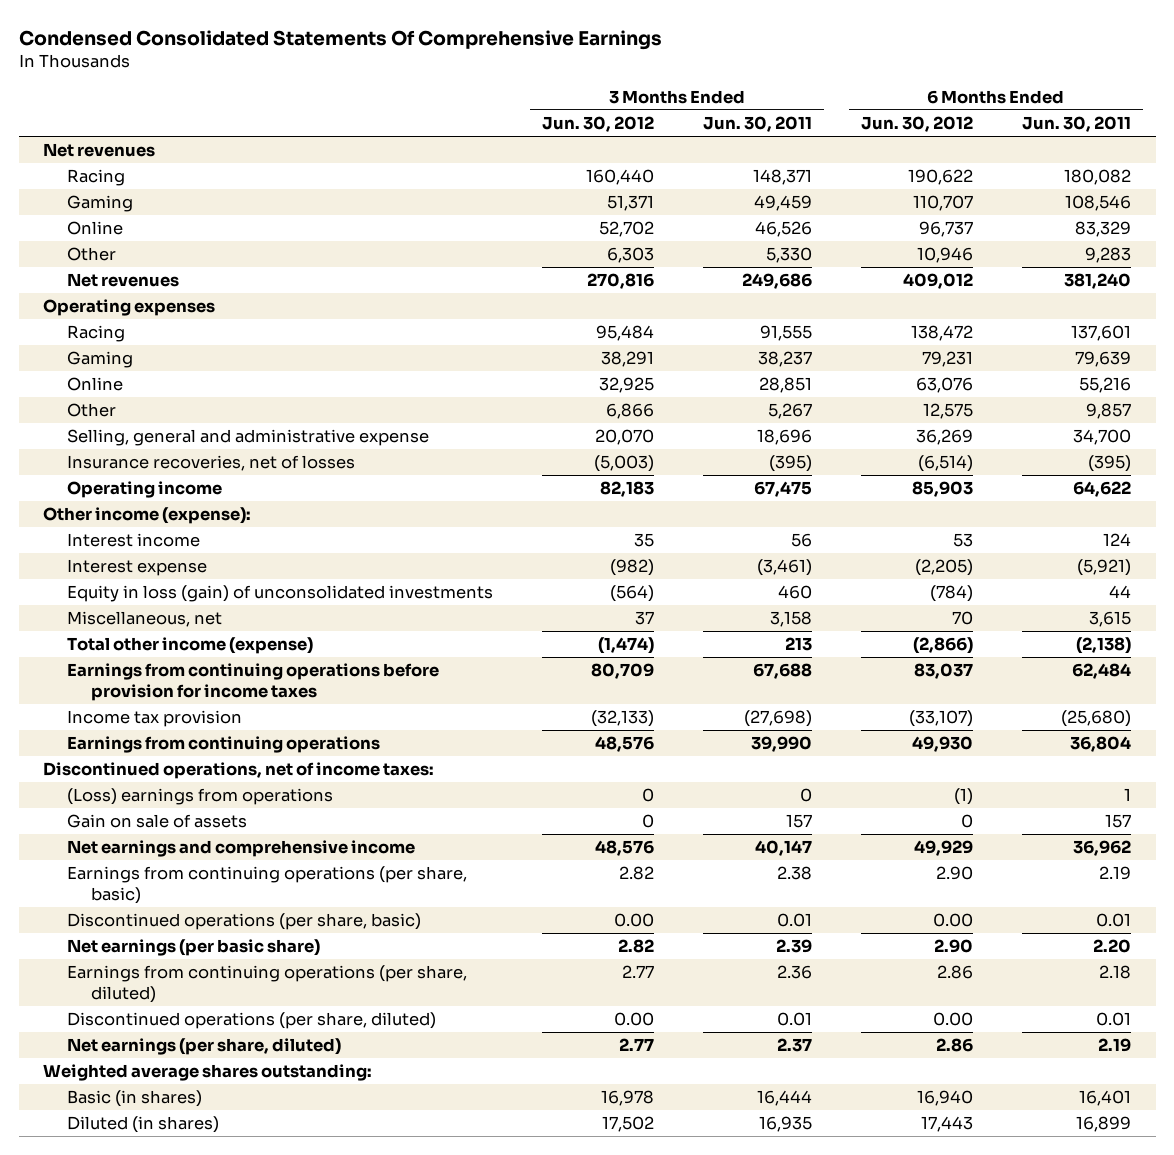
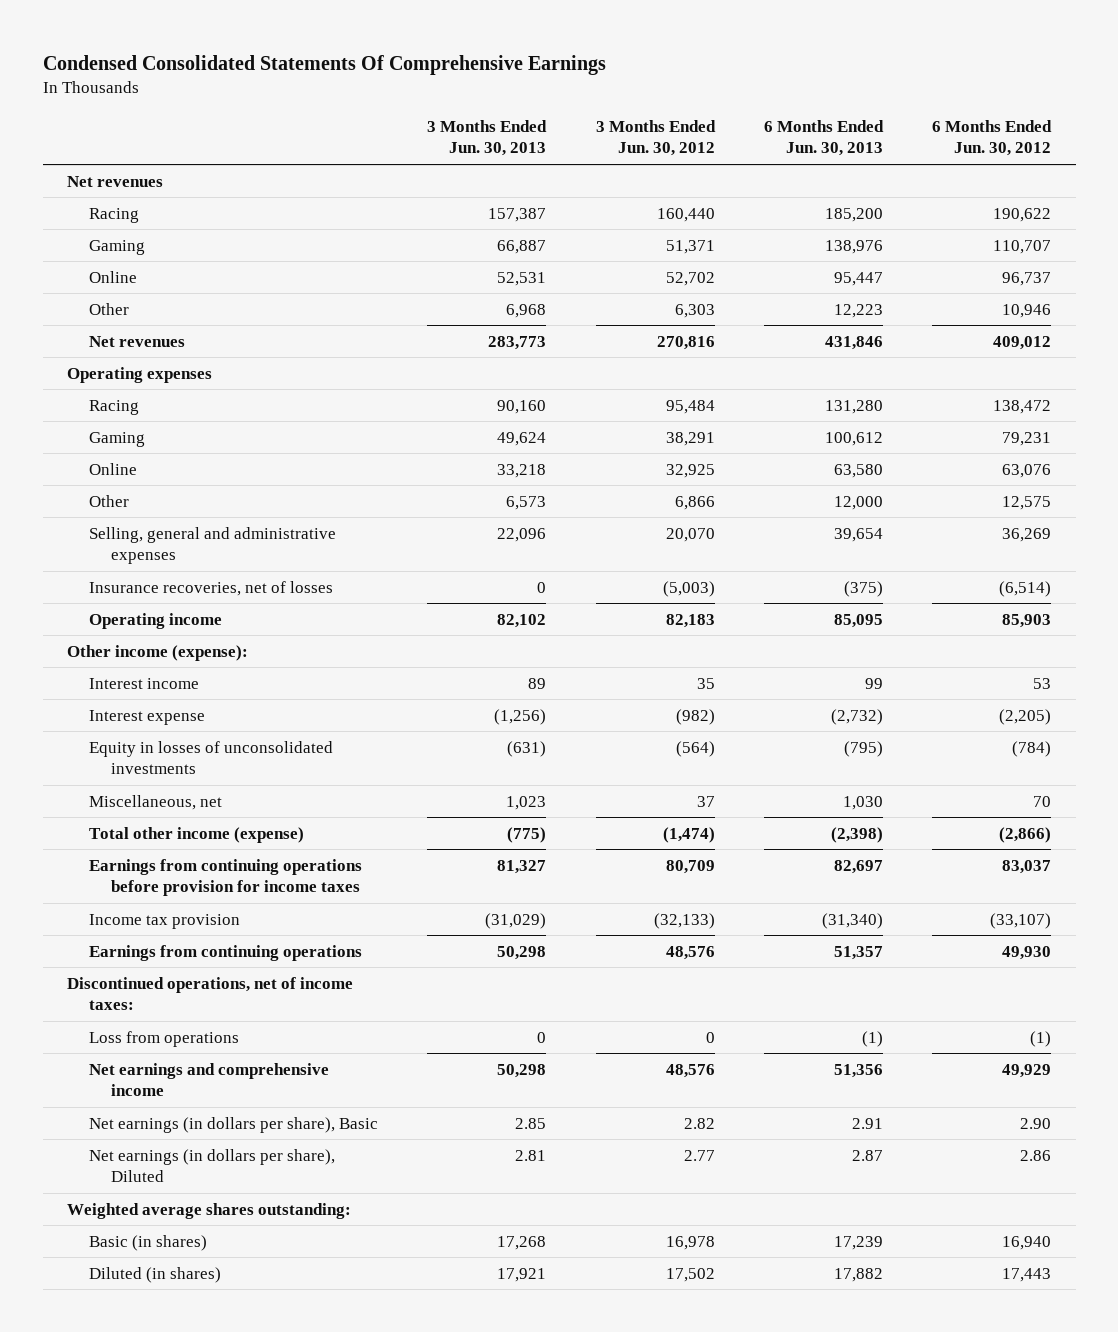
- | 3 Months Ended Jun. 30, 2012 | 3 Months Ended Jun. 30, 2011 | 6 Months Ended Jun. 30, 2012 | 6 Months Ended Jun. 30, 2011
+ | 3 Months Ended Jun. 30, 2013 | 3 Months Ended Jun. 30, 2012 | 6 Months Ended Jun. 30, 2013 | 6 Months Ended Jun. 30, 2012
- Selling, general and administrative expense | 20,070 | 18,696 | 36,269 | 34,700
+ Selling, general and administrative expenses | 22,096 | 20,070 | 39,654 | 36,269
- Equity in loss (gain) of unconsolidated investments | (564) | 460 | (784) | 44
+ Equity in losses of unconsolidated investments | (631) | (564) | (795) | (784)
- (Loss) earnings from operations | 0 | 0 | (1) | 1
- Gain on sale of assets | 0 | 157 | 0 | 157
+ Loss from operations | 0 | 0 | (1) | (1)
- Earnings from continuing operations (per share, basic) | 2.82 | 2.38 | 2.90 | 2.19
- Discontinued operations (per share, basic) | 0.00 | 0.01 | 0.00 | 0.01
- Net earnings (per basic share) | 2.82 | 2.39 | 2.90 | 2.20
- Earnings from continuing operations (per share, diluted) | 2.77 | 2.36 | 2.86 | 2.18
- Discontinued operations (per share, diluted) | 0.00 | 0.01 | 0.00 | 0.01
- Net earnings (per share, diluted) | 2.77 | 2.37 | 2.86 | 2.19
+ Net earnings (in dollars per share), Basic | 2.85 | 2.82 | 2.91 | 2.90
+ Net earnings (in dollars per share), Diluted | 2.81 | 2.77 | 2.87 | 2.86

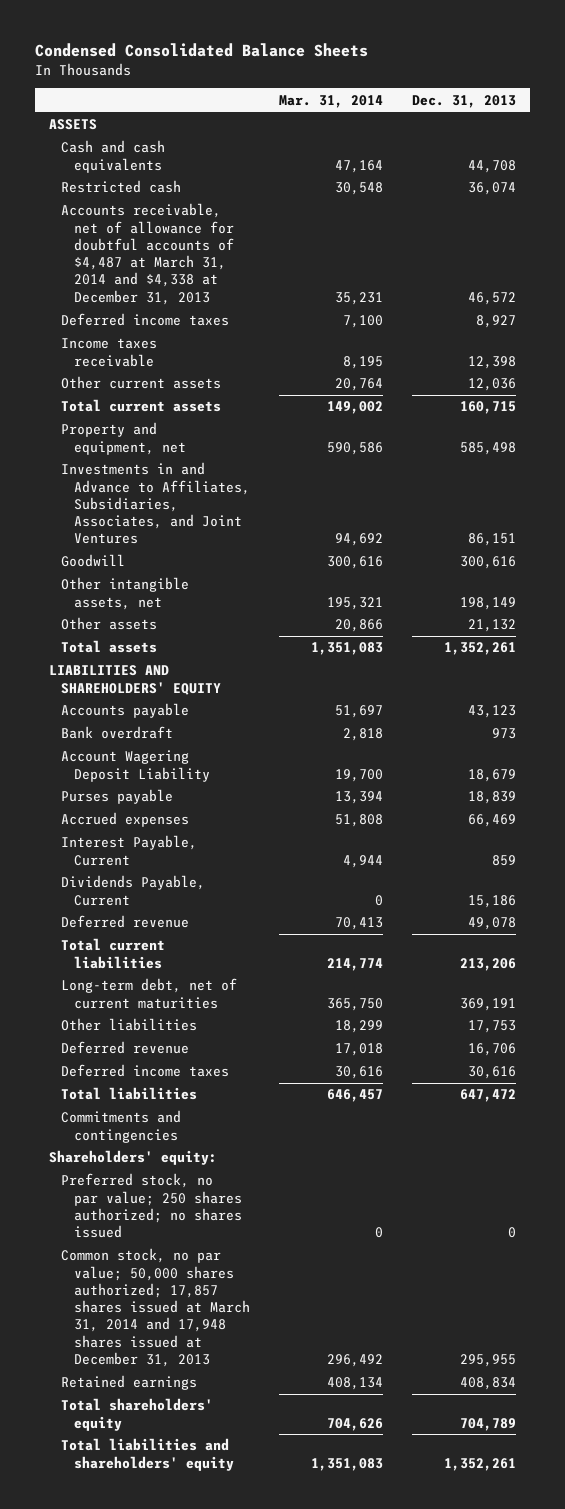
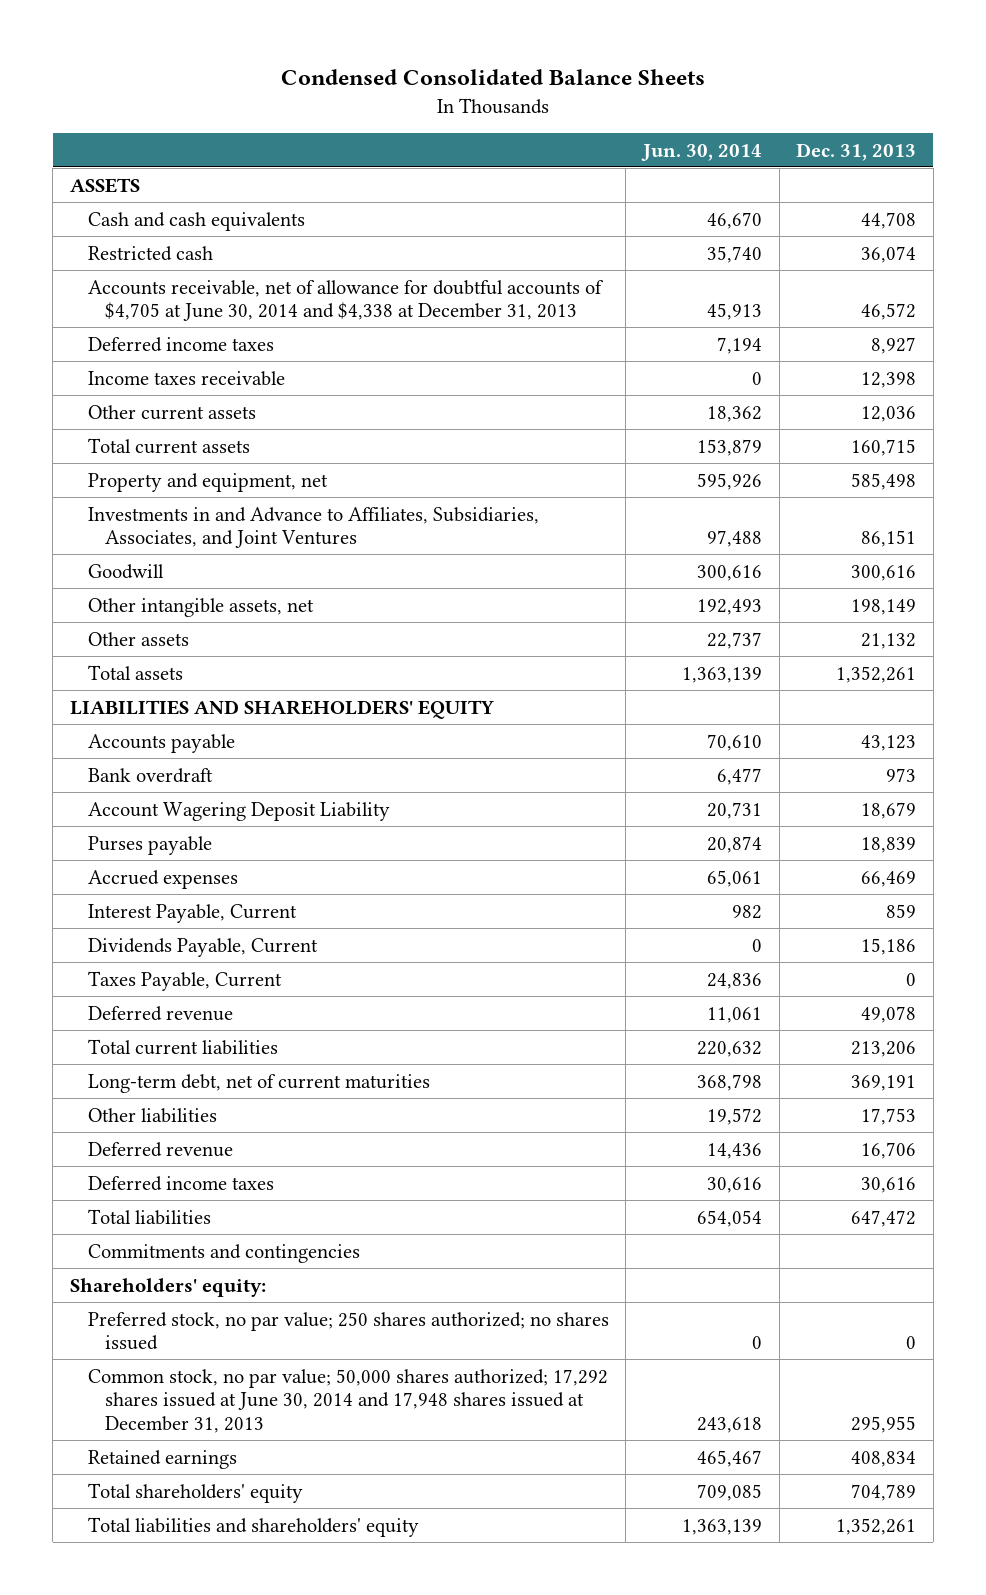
- | Mar. 31, 2014 | Dec. 31, 2013
+ | Jun. 30, 2014 | Dec. 31, 2013
- Accounts receivable, net of allowance for doubtful accounts of $4,487 at March 31, 2014 and $4,338 at December 31, 2013 | 35,231 | 46,572
+ Accounts receivable, net of allowance for doubtful accounts of $4,705 at June 30, 2014 and $4,338 at December 31, 2013 | 45,913 | 46,572
+ Taxes Payable, Current | 24,836 | 0
- Common stock, no par value; 50,000 shares authorized; 17,857 shares issued at March 31, 2014 and 17,948 shares issued at December 31, 2013 | 296,492 | 295,955
+ Common stock, no par value; 50,000 shares authorized; 17,292 shares issued at June 30, 2014 and 17,948 shares issued at December 31, 2013 | 243,618 | 295,955

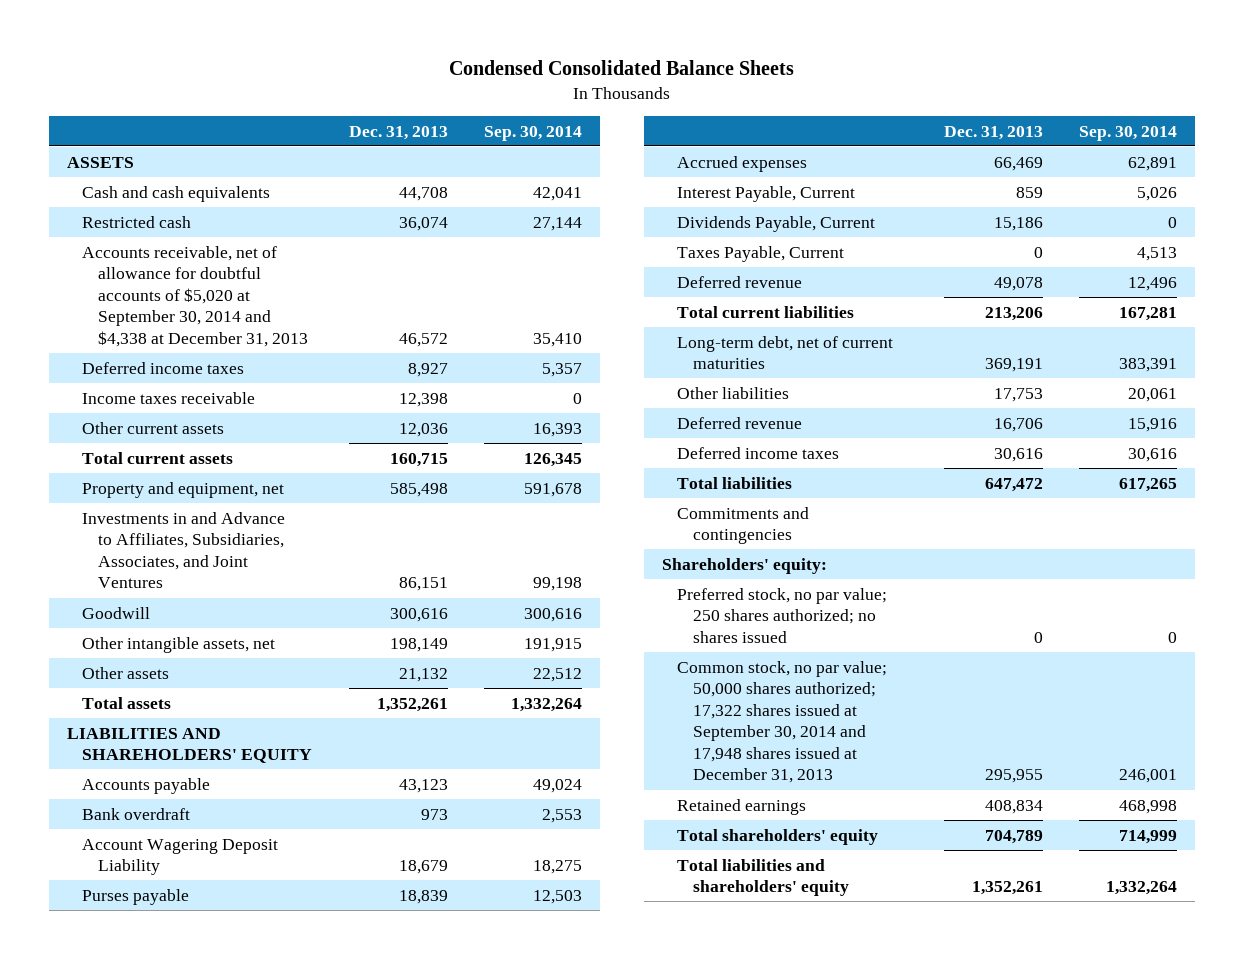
- | Jun. 30, 2014 | Dec. 31, 2013
+ | Dec. 31, 2013 | Sep. 30, 2014
- Accounts receivable, net of allowance for doubtful accounts of $4,705 at June 30, 2014 and $4,338 at December 31, 2013 | 45,913 | 46,572
+ Accounts receivable, net of allowance for doubtful accounts of $5,020 at September 30, 2014 and $4,338 at December 31, 2013 | 46,572 | 35,410
- Common stock, no par value; 50,000 shares authorized; 17,292 shares issued at June 30, 2014 and 17,948 shares issued at December 31, 2013 | 243,618 | 295,955
+ Common stock, no par value; 50,000 shares authorized; 17,322 shares issued at September 30, 2014 and 17,948 shares issued at December 31, 2013 | 295,955 | 246,001

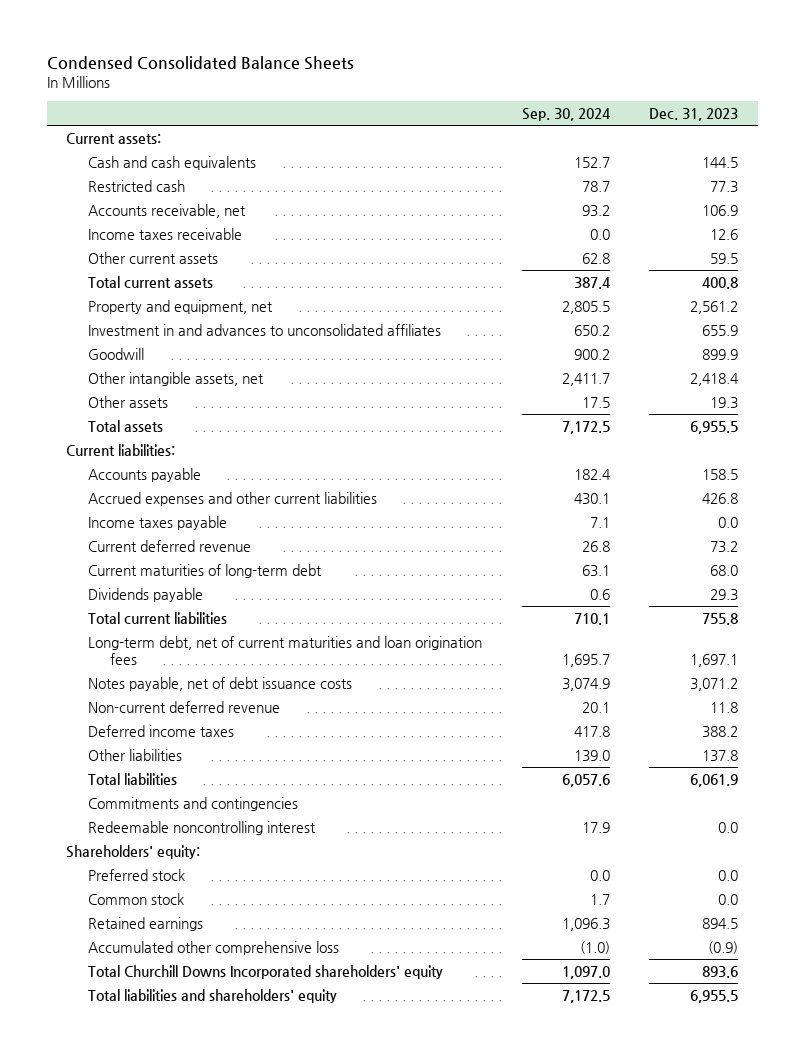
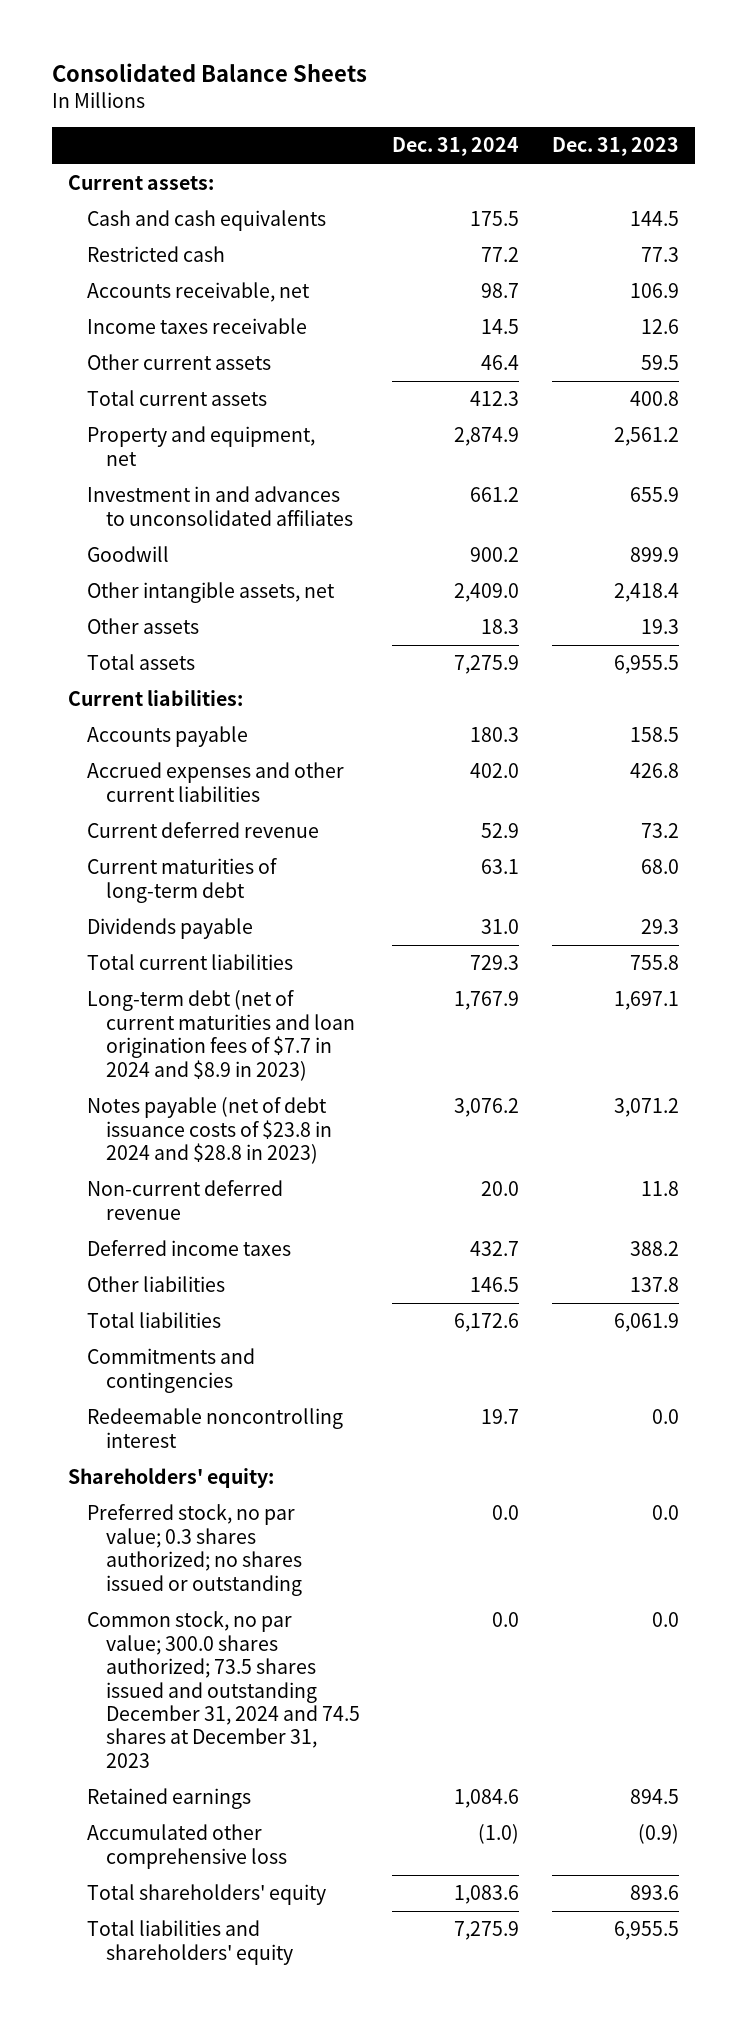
- Condensed Consolidated Balance Sheets
+ Consolidated Balance Sheets
- | Sep. 30, 2024 | Dec. 31, 2023
+ | Dec. 31, 2024 | Dec. 31, 2023
- Income taxes payable | 7.1 | 0.0
- Long-term debt, net of current maturities and loan origination fees | 1,695.7 | 1,697.1
- Notes payable, net of debt issuance costs | 3,074.9 | 3,071.2
+ Long-term debt (net of current maturities and loan origination fees of $7.7 in 2024 and $8.9 in 2023) | 1,767.9 | 1,697.1
+ Notes payable (net of debt issuance costs of $23.8 in 2024 and $28.8 in 2023) | 3,076.2 | 3,071.2
- Preferred stock | 0.0 | 0.0
- Common stock | 1.7 | 0.0
+ Preferred stock, no par value; 0.3 shares authorized; no shares issued or outstanding | 0.0 | 0.0
+ Common stock, no par value; 300.0 shares authorized; 73.5 shares issued and outstanding December 31, 2024 and 74.5 shares at December 31, 2023 | 0.0 | 0.0
- Total Churchill Downs Incorporated shareholders' equity | 1,097.0 | 893.6
+ Total shareholders' equity | 1,083.6 | 893.6

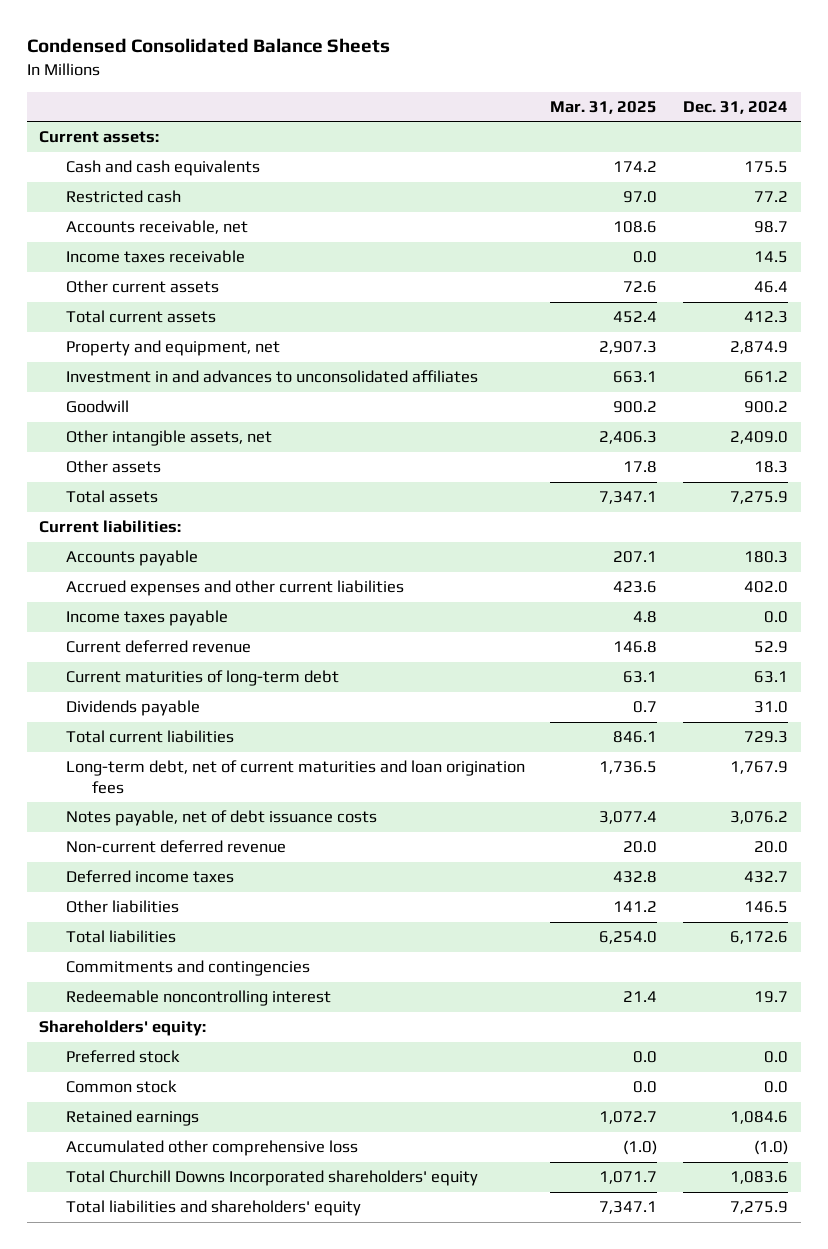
- Consolidated Balance Sheets
+ Condensed Consolidated Balance Sheets
- | Dec. 31, 2024 | Dec. 31, 2023
+ | Mar. 31, 2025 | Dec. 31, 2024
+ Income taxes payable | 4.8 | 0.0
- Long-term debt (net of current maturities and loan origination fees of $7.7 in 2024 and $8.9 in 2023) | 1,767.9 | 1,697.1
- Notes payable (net of debt issuance costs of $23.8 in 2024 and $28.8 in 2023) | 3,076.2 | 3,071.2
+ Long-term debt, net of current maturities and loan origination fees | 1,736.5 | 1,767.9
+ Notes payable, net of debt issuance costs | 3,077.4 | 3,076.2
- Preferred stock, no par value; 0.3 shares authorized; no shares issued or outstanding | 0.0 | 0.0
- Common stock, no par value; 300.0 shares authorized; 73.5 shares issued and outstanding December 31, 2024 and 74.5 shares at December 31, 2023 | 0.0 | 0.0
+ Preferred stock | 0.0 | 0.0
+ Common stock | 0.0 | 0.0
- Total shareholders' equity | 1,083.6 | 893.6
+ Total Churchill Downs Incorporated shareholders' equity | 1,071.7 | 1,083.6

